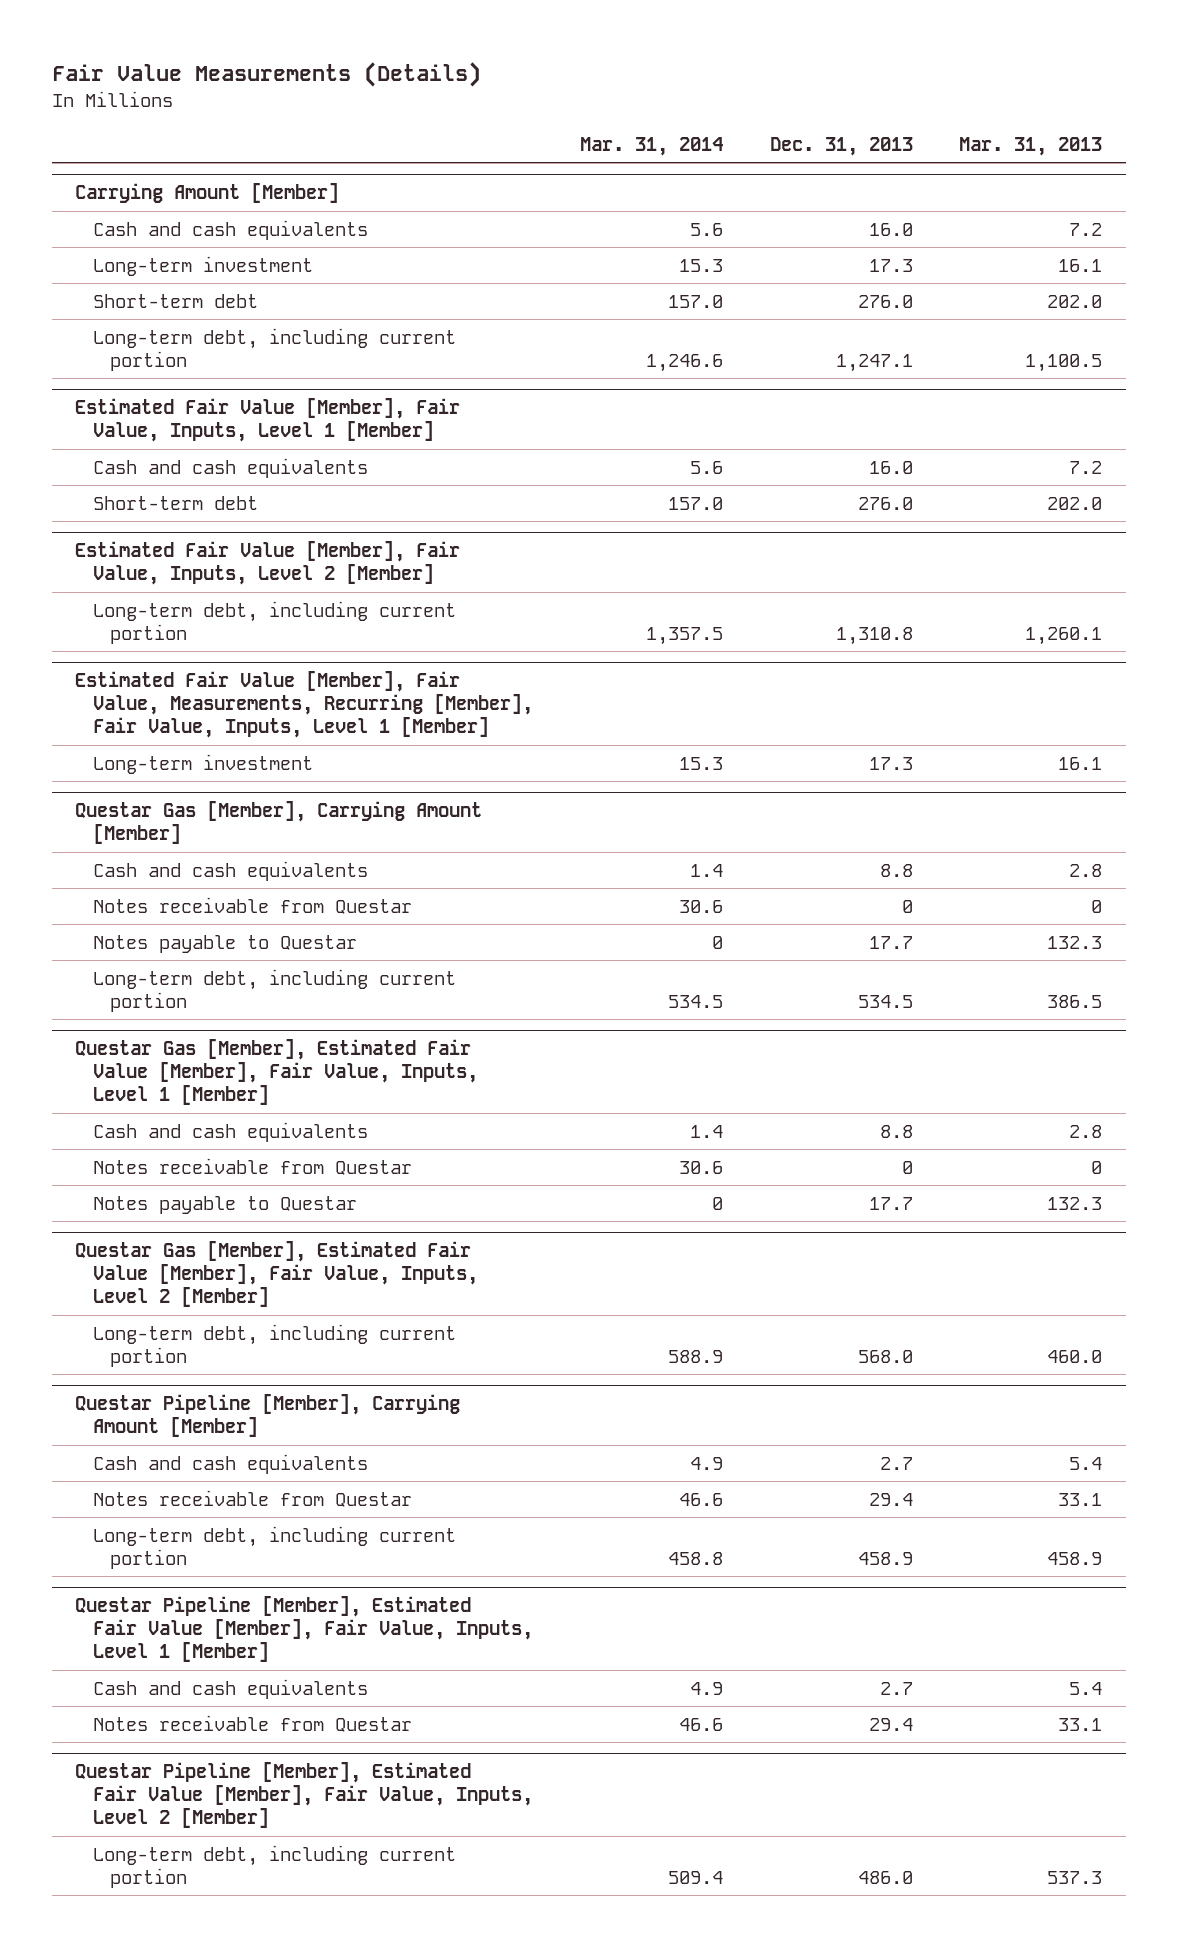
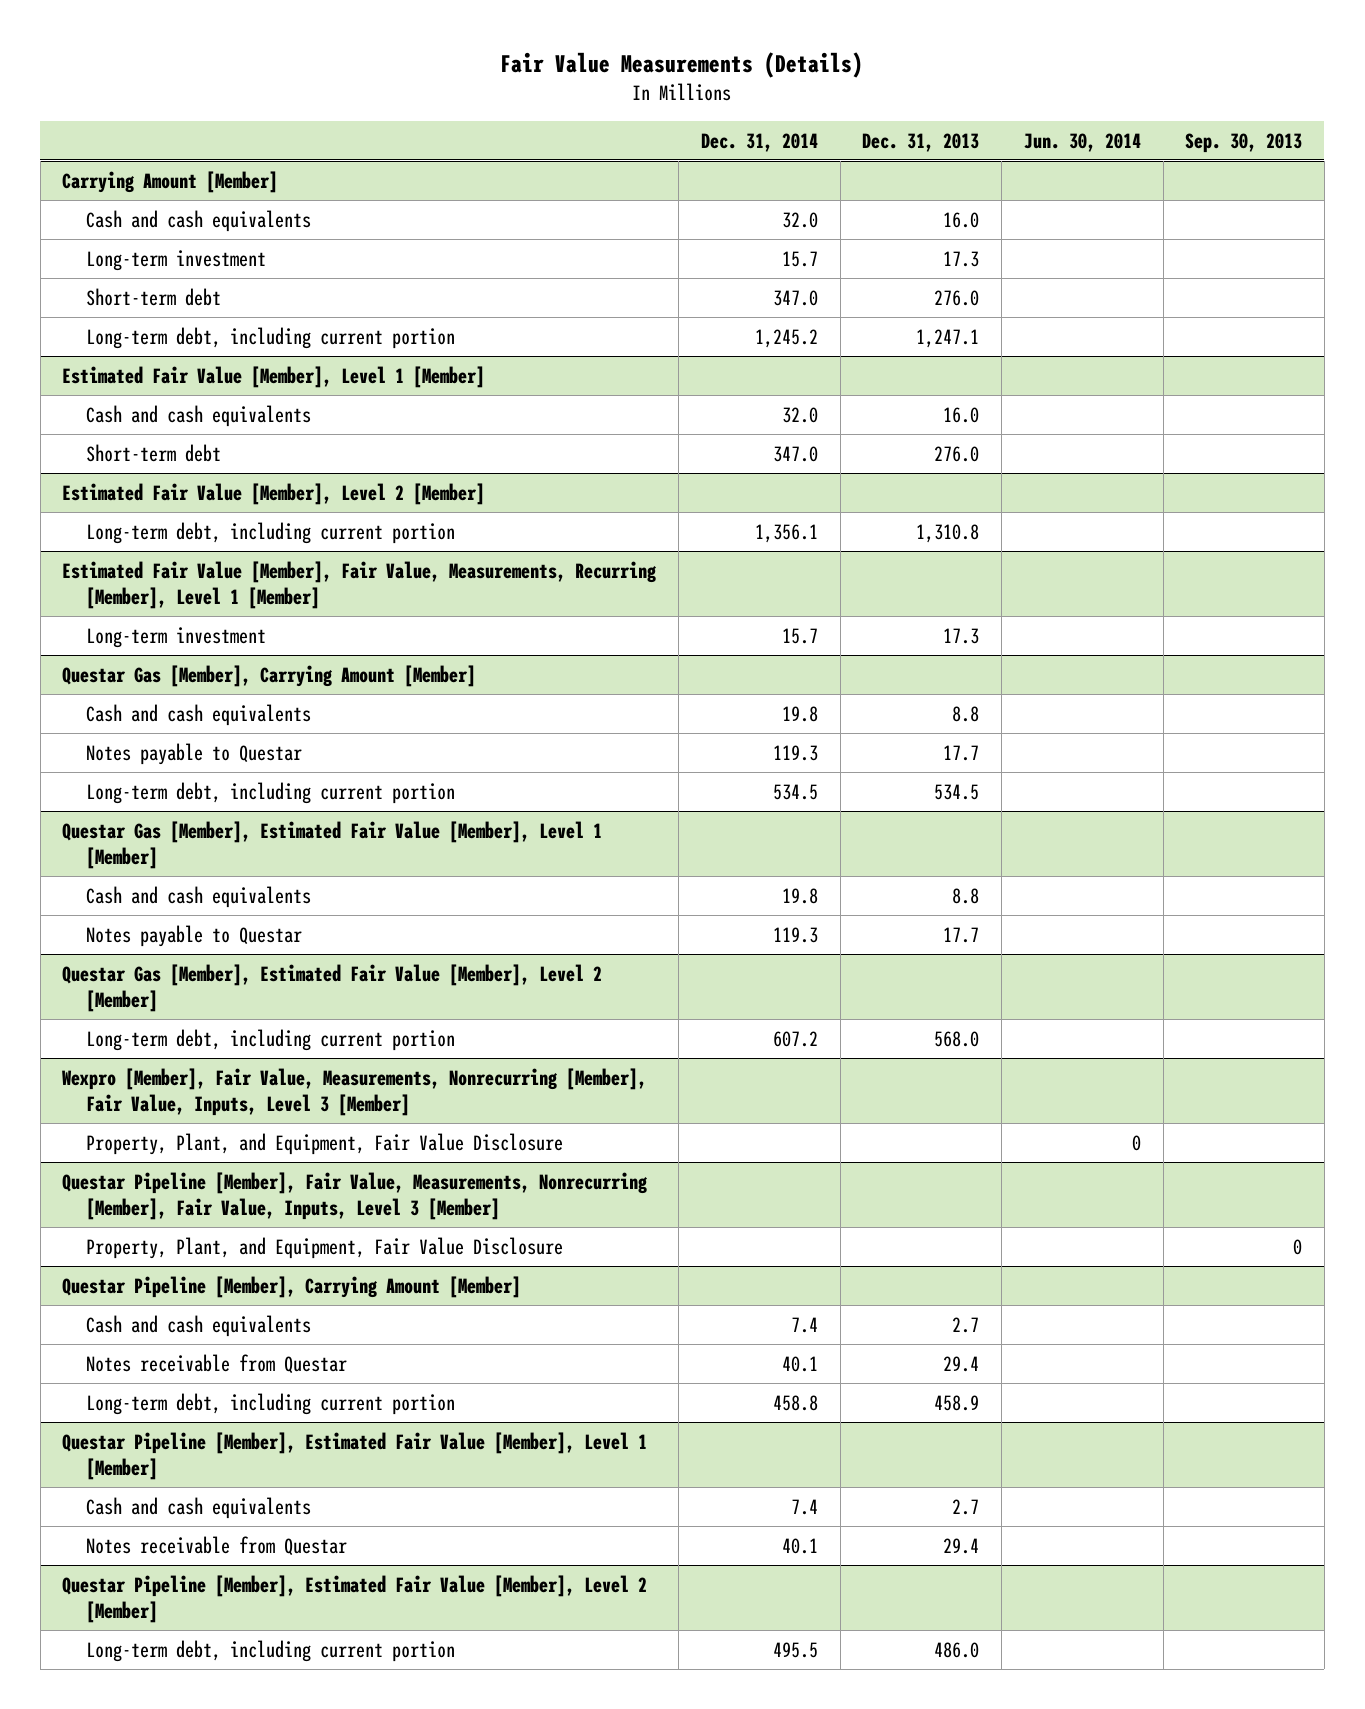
- | Mar. 31, 2014 | Dec. 31, 2013 | Mar. 31, 2013
+ | Dec. 31, 2014 | Dec. 31, 2013 | Jun. 30, 2014 | Sep. 30, 2013
- Estimated Fair Value [Member], Fair Value, Inputs, Level 1 [Member]
+ Estimated Fair Value [Member], Level 1 [Member]
- Estimated Fair Value [Member], Fair Value, Inputs, Level 2 [Member]
+ Estimated Fair Value [Member], Level 2 [Member]
- Estimated Fair Value [Member], Fair Value, Measurements, Recurring [Member], Fair Value, Inputs, Level 1 [Member]
+ Estimated Fair Value [Member], Fair Value, Measurements, Recurring [Member], Level 1 [Member]
@ Questar Gas [Member], Carrying Amount [Member]
- Notes receivable from Questar | 30.6 | 0 | 0
- Questar Gas [Member], Estimated Fair Value [Member], Fair Value, Inputs, Level 1 [Member]
+ Questar Gas [Member], Estimated Fair Value [Member], Level 1 [Member]
- Notes receivable from Questar | 30.6 | 0 | 0
- Questar Gas [Member], Estimated Fair Value [Member], Fair Value, Inputs, Level 2 [Member]
+ Questar Gas [Member], Estimated Fair Value [Member], Level 2 [Member]
+ Wexpro [Member], Fair Value, Measurements, Nonrecurring [Member], Fair Value, Inputs, Level 3 [Member]
+ Property, Plant, and Equipment, Fair Value Disclosure | | | 0 |
+ Questar Pipeline [Member], Fair Value, Measurements, Nonrecurring [Member], Fair Value, Inputs, Level 3 [Member]
+ Property, Plant, and Equipment, Fair Value Disclosure | | | | 0
- Questar Pipeline [Member], Estimated Fair Value [Member], Fair Value, Inputs, Level 1 [Member]
+ Questar Pipeline [Member], Estimated Fair Value [Member], Level 1 [Member]
- Questar Pipeline [Member], Estimated Fair Value [Member], Fair Value, Inputs, Level 2 [Member]
+ Questar Pipeline [Member], Estimated Fair Value [Member], Level 2 [Member]

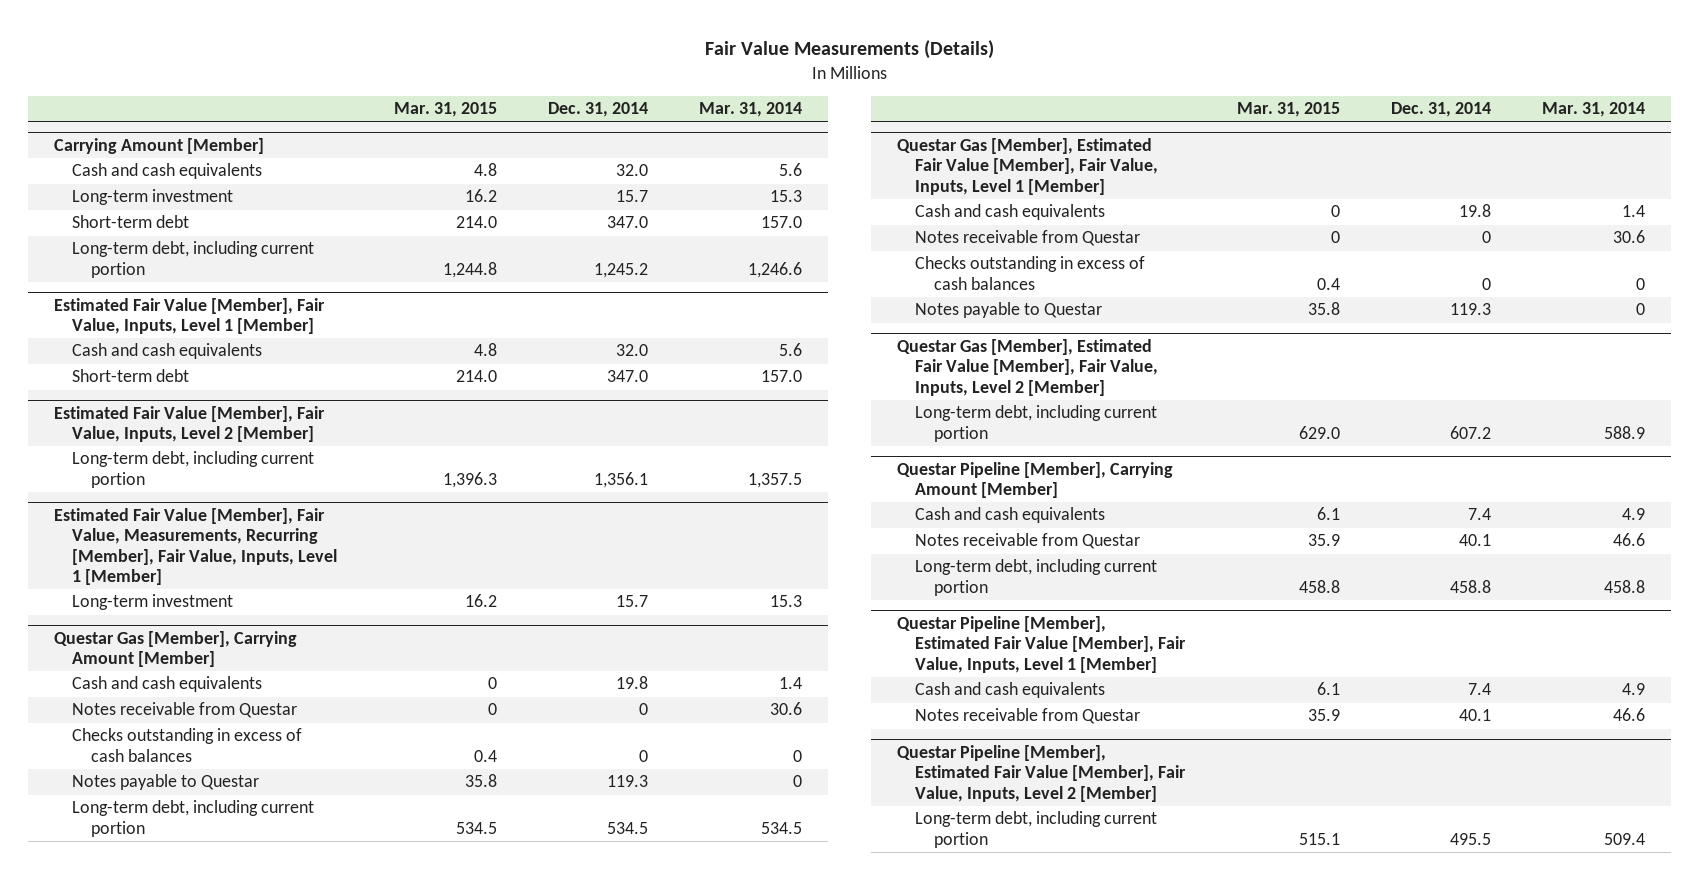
- | Dec. 31, 2014 | Dec. 31, 2013 | Jun. 30, 2014 | Sep. 30, 2013
+ | Mar. 31, 2015 | Dec. 31, 2014 | Mar. 31, 2014
- Estimated Fair Value [Member], Level 1 [Member]
+ Estimated Fair Value [Member], Fair Value, Inputs, Level 1 [Member]
- Estimated Fair Value [Member], Level 2 [Member]
+ Estimated Fair Value [Member], Fair Value, Inputs, Level 2 [Member]
- Estimated Fair Value [Member], Fair Value, Measurements, Recurring [Member], Level 1 [Member]
+ Estimated Fair Value [Member], Fair Value, Measurements, Recurring [Member], Fair Value, Inputs, Level 1 [Member]
@ Questar Gas [Member], Carrying Amount [Member]
+ Notes receivable from Questar | 0 | 0 | 30.6
+ Checks outstanding in excess of cash balances | 0.4 | 0 | 0
- Questar Gas [Member], Estimated Fair Value [Member], Level 1 [Member]
+ Questar Gas [Member], Estimated Fair Value [Member], Fair Value, Inputs, Level 1 [Member]
+ Notes receivable from Questar | 0 | 0 | 30.6
+ Checks outstanding in excess of cash balances | 0.4 | 0 | 0
- Questar Gas [Member], Estimated Fair Value [Member], Level 2 [Member]
+ Questar Gas [Member], Estimated Fair Value [Member], Fair Value, Inputs, Level 2 [Member]
- Wexpro [Member], Fair Value, Measurements, Nonrecurring [Member], Fair Value, Inputs, Level 3 [Member]
- Property, Plant, and Equipment, Fair Value Disclosure | | | 0 |
- Questar Pipeline [Member], Fair Value, Measurements, Nonrecurring [Member], Fair Value, Inputs, Level 3 [Member]
- Property, Plant, and Equipment, Fair Value Disclosure | | | | 0
- Questar Pipeline [Member], Estimated Fair Value [Member], Level 1 [Member]
+ Questar Pipeline [Member], Estimated Fair Value [Member], Fair Value, Inputs, Level 1 [Member]
- Questar Pipeline [Member], Estimated Fair Value [Member], Level 2 [Member]
+ Questar Pipeline [Member], Estimated Fair Value [Member], Fair Value, Inputs, Level 2 [Member]

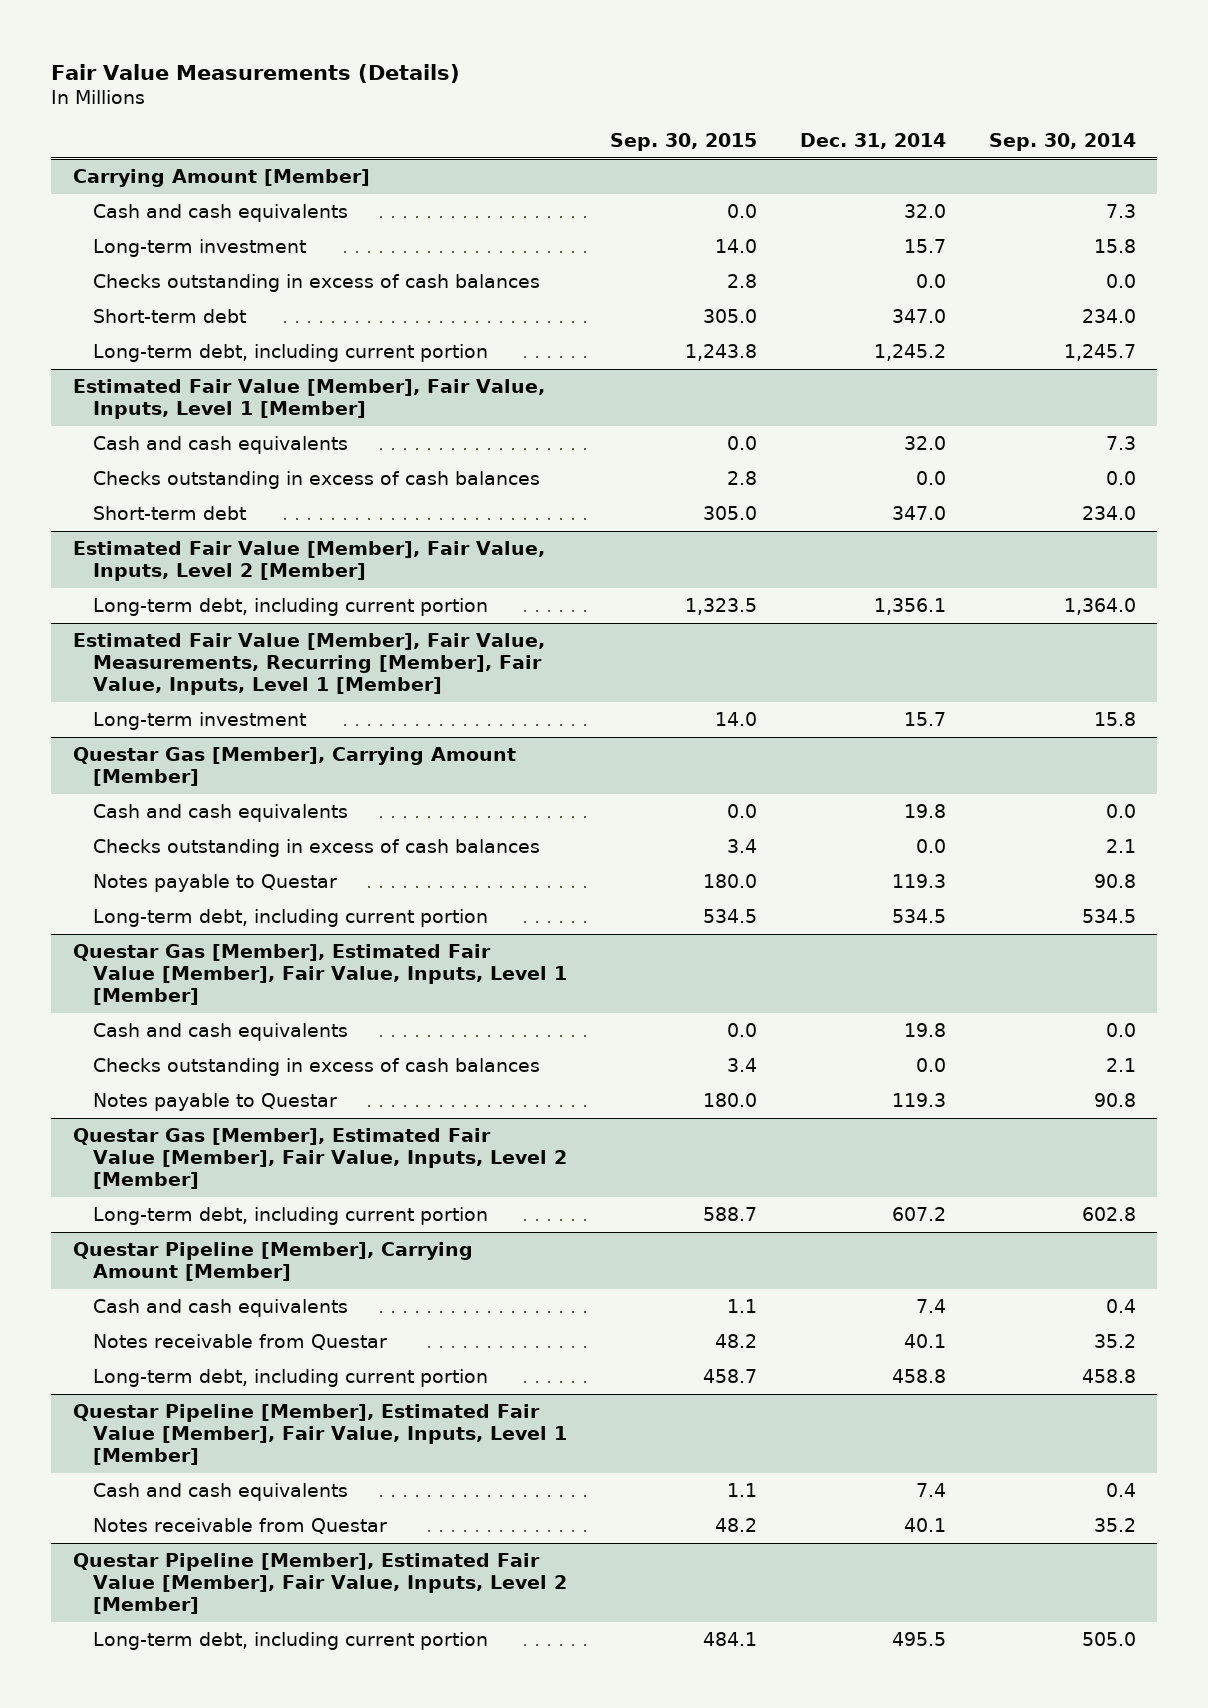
- | Mar. 31, 2015 | Dec. 31, 2014 | Mar. 31, 2014
+ | Sep. 30, 2015 | Dec. 31, 2014 | Sep. 30, 2014
@ Carrying Amount [Member]
+ Checks outstanding in excess of cash balances | 2.8 | 0.0 | 0.0
@ Estimated Fair Value [Member], Fair Value, Inputs, Level 1 [Member]
+ Checks outstanding in excess of cash balances | 2.8 | 0.0 | 0.0
@ Questar Gas [Member], Carrying Amount [Member]
- Notes receivable from Questar | 0 | 0 | 30.6
- Checks outstanding in excess of cash balances | 0.4 | 0 | 0
+ Checks outstanding in excess of cash balances | 3.4 | 0.0 | 2.1
@ Questar Gas [Member], Estimated Fair Value [Member], Fair Value, Inputs, Level 1 [Member]
- Notes receivable from Questar | 0 | 0 | 30.6
- Checks outstanding in excess of cash balances | 0.4 | 0 | 0
+ Checks outstanding in excess of cash balances | 3.4 | 0.0 | 2.1

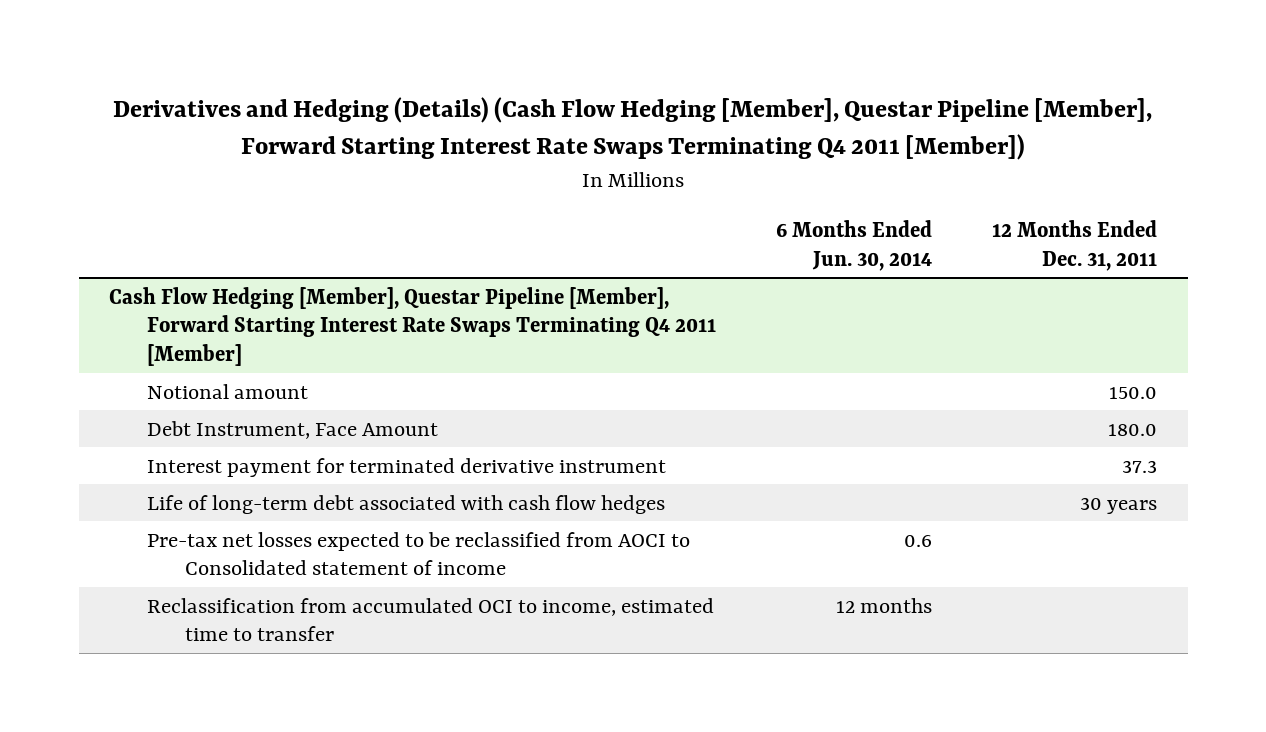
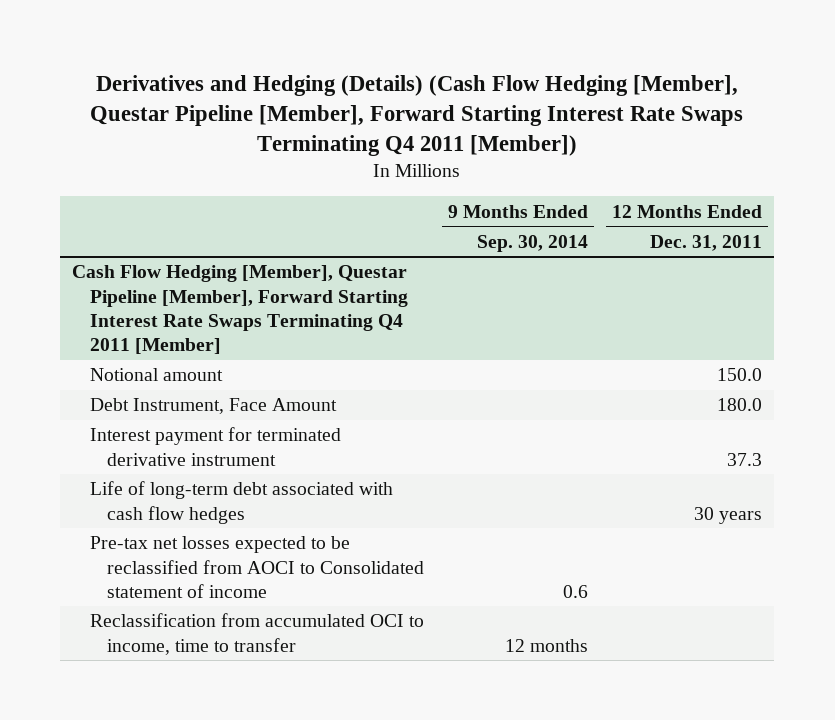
- | 6 Months Ended Jun. 30, 2014 | 12 Months Ended Dec. 31, 2011
+ | 9 Months Ended Sep. 30, 2014 | 12 Months Ended Dec. 31, 2011
@ Cash Flow Hedging [Member], Questar Pipeline [Member], Forward Starting Interest Rate Swaps Terminating Q4 2011 [Member]
- Reclassification from accumulated OCI to income, estimated time to transfer | 12 months |
+ Reclassification from accumulated OCI to income, time to transfer | 12 months |

